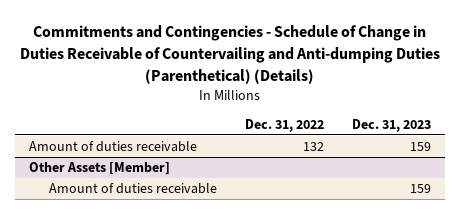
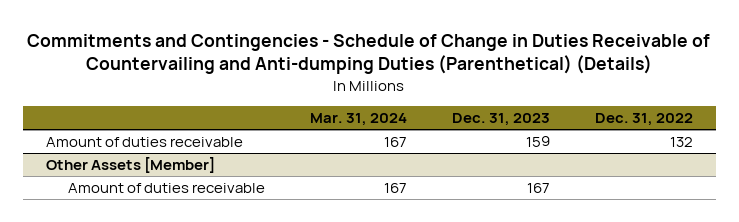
- | Dec. 31, 2022 | Dec. 31, 2023
+ | Mar. 31, 2024 | Dec. 31, 2023 | Dec. 31, 2022
@ Other Assets [Member]
- Amount of duties receivable | | 159
+ Amount of duties receivable | 167 | 167 |

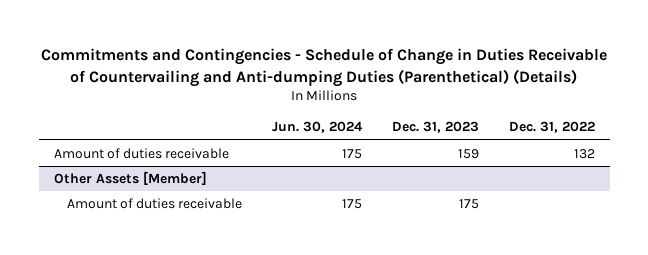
- | Mar. 31, 2024 | Dec. 31, 2023 | Dec. 31, 2022
+ | Jun. 30, 2024 | Dec. 31, 2023 | Dec. 31, 2022
@ Other Assets [Member]
- Amount of duties receivable | 167 | 167 |
+ Amount of duties receivable | 175 | 175 |

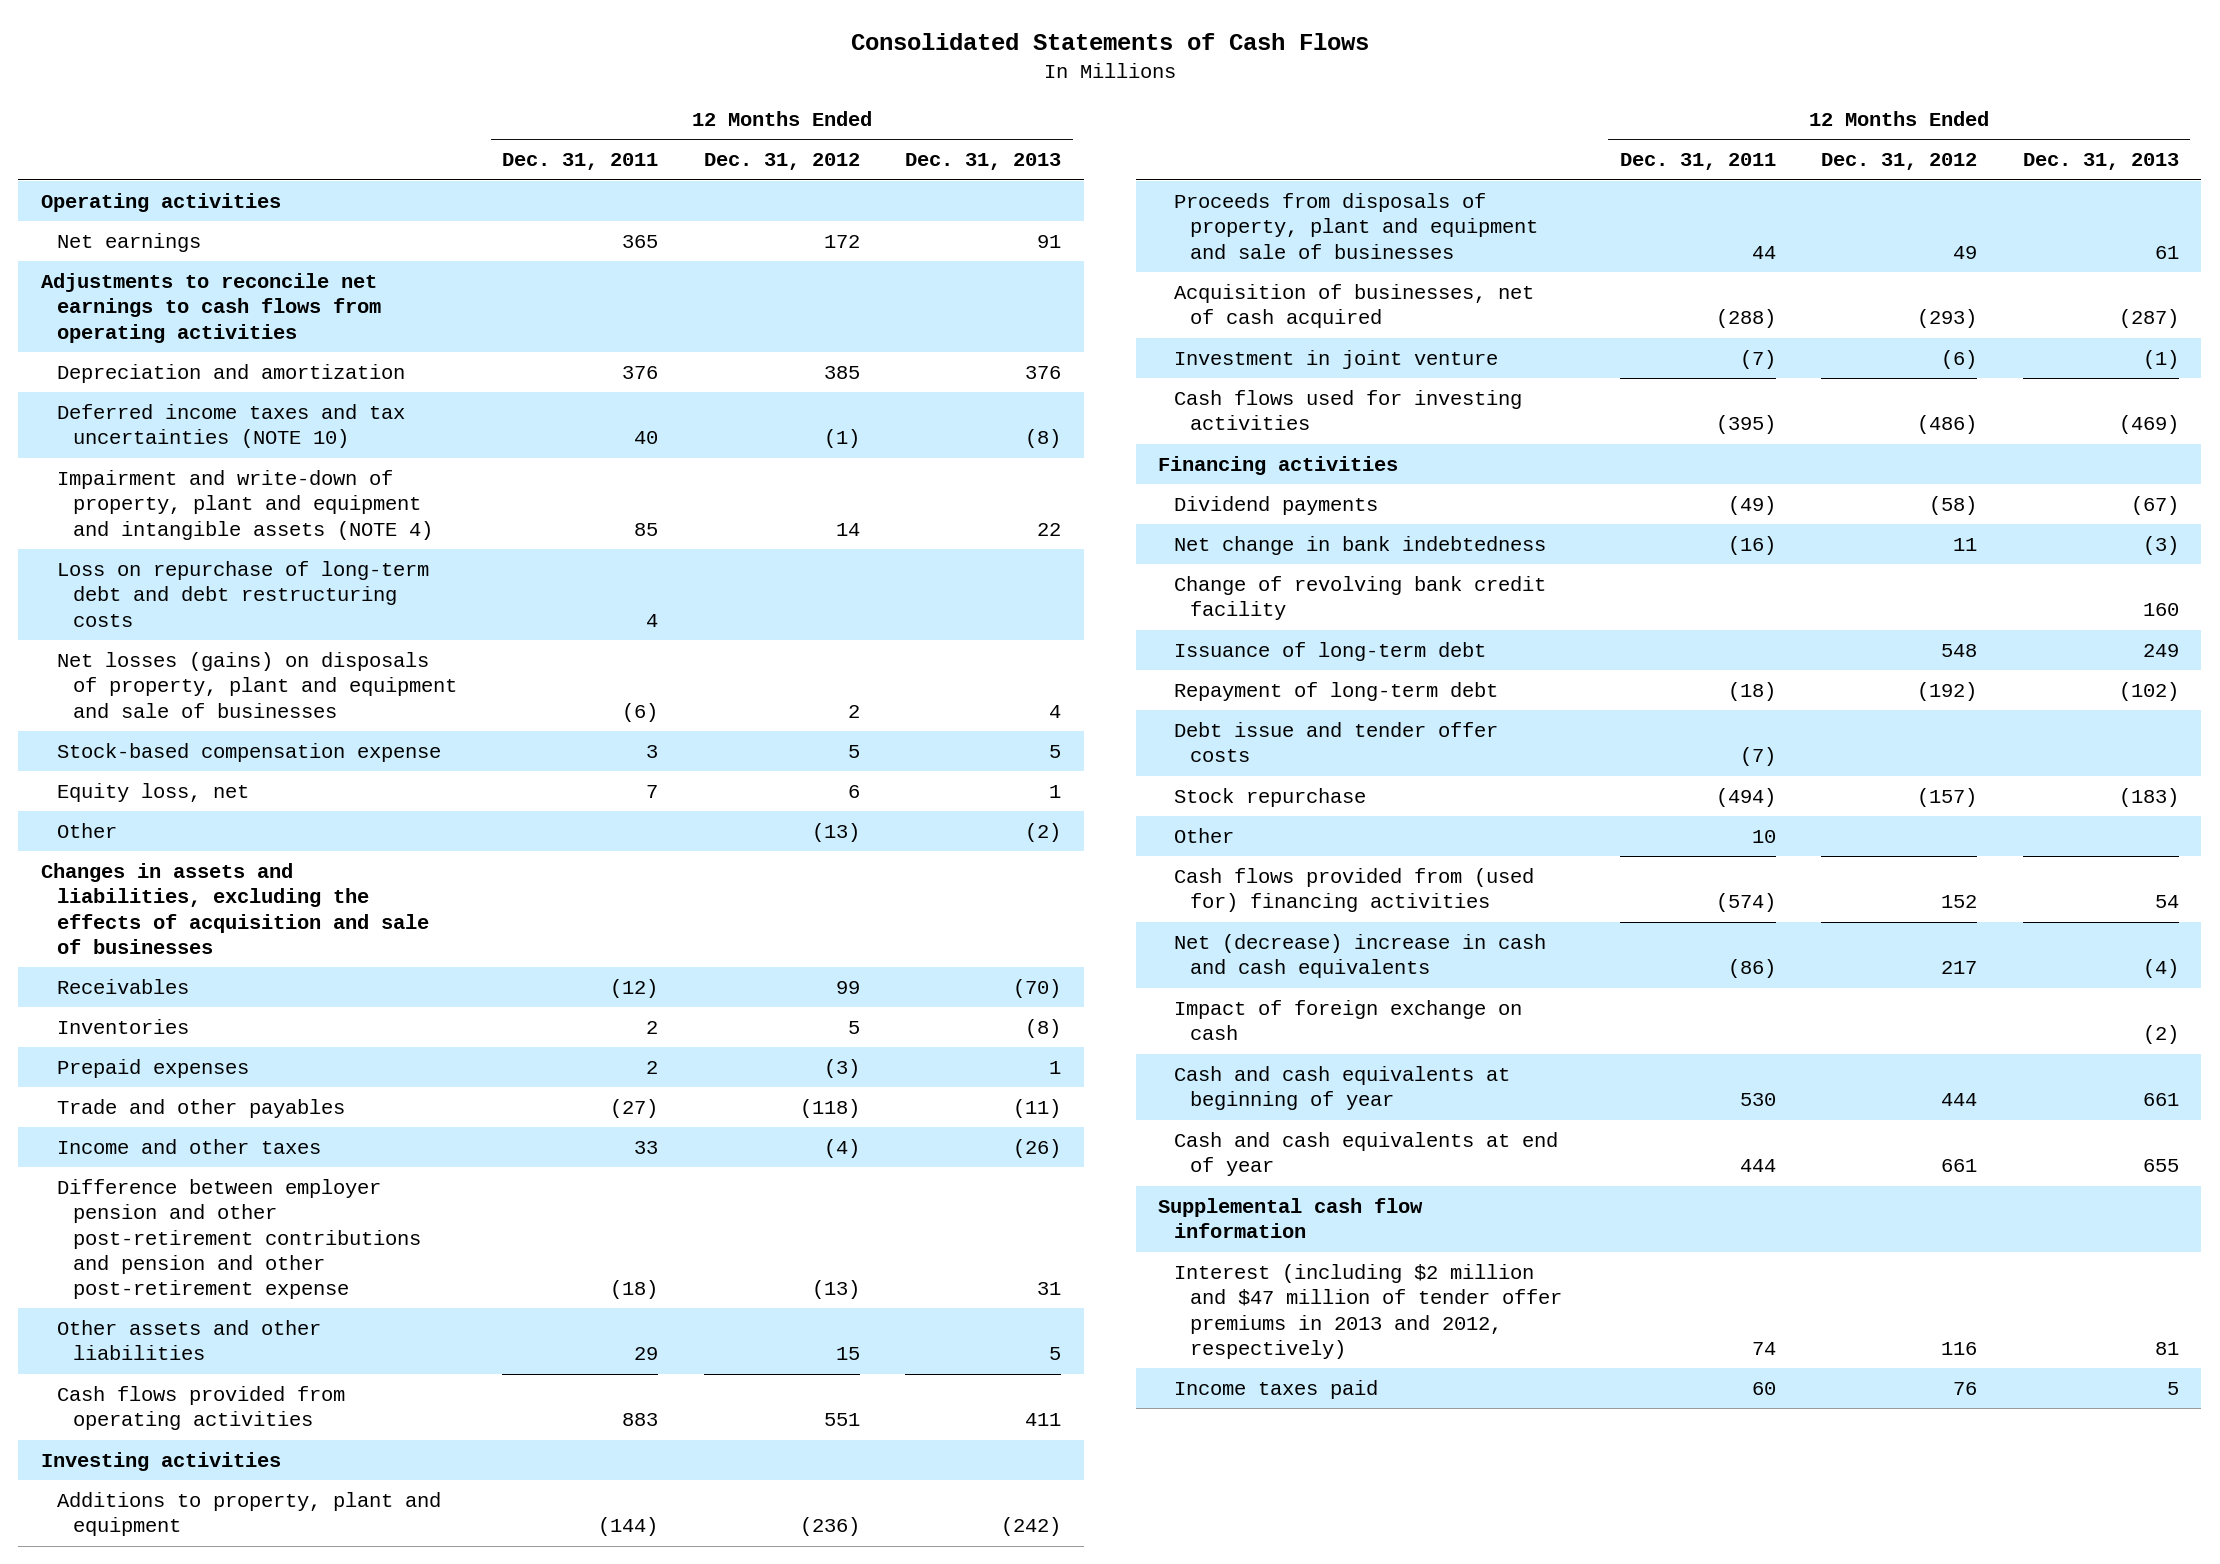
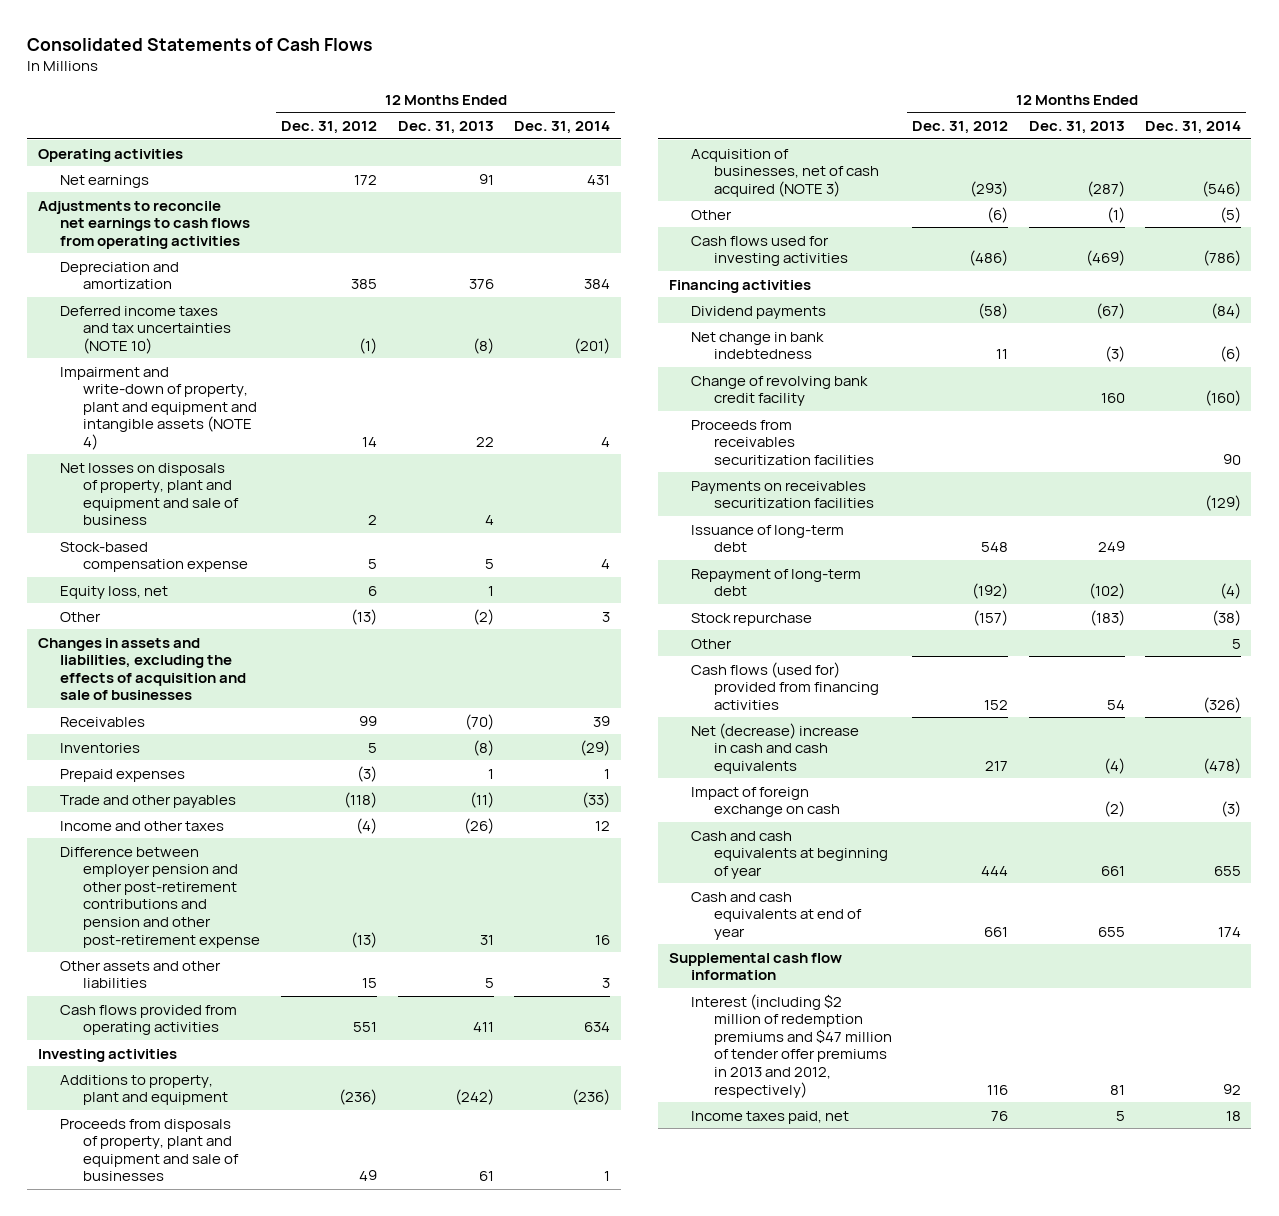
- | 12 Months Ended Dec. 31, 2011 | 12 Months Ended Dec. 31, 2012 | 12 Months Ended Dec. 31, 2013
+ | 12 Months Ended Dec. 31, 2012 | 12 Months Ended Dec. 31, 2013 | 12 Months Ended Dec. 31, 2014
- Loss on repurchase of long-term debt and debt restructuring costs | 4 | |
- Net losses (gains) on disposals of property, plant and equipment and sale of businesses | (6) | 2 | 4
+ Net losses on disposals of property, plant and equipment and sale of business | 2 | 4 |
- Acquisition of businesses, net of cash acquired | (288) | (293) | (287)
- Investment in joint venture | (7) | (6) | (1)
+ Acquisition of businesses, net of cash acquired (NOTE 3) | (293) | (287) | (546)
+ Other | (6) | (1) | (5)
+ Proceeds from receivables securitization facilities | | | 90
+ Payments on receivables securitization facilities | | | (129)
- Debt issue and tender offer costs | (7) | |
- Cash flows provided from (used for) financing activities | (574) | 152 | 54
+ Cash flows (used for) provided from financing activities | 152 | 54 | (326)
- Interest (including $2 million and $47 million of tender offer premiums in 2013 and 2012, respectively) | 74 | 116 | 81
- Income taxes paid | 60 | 76 | 5
+ Interest (including $2 million of redemption premiums and $47 million of tender offer premiums in 2013 and 2012, respectively) | 116 | 81 | 92
+ Income taxes paid, net | 76 | 5 | 18

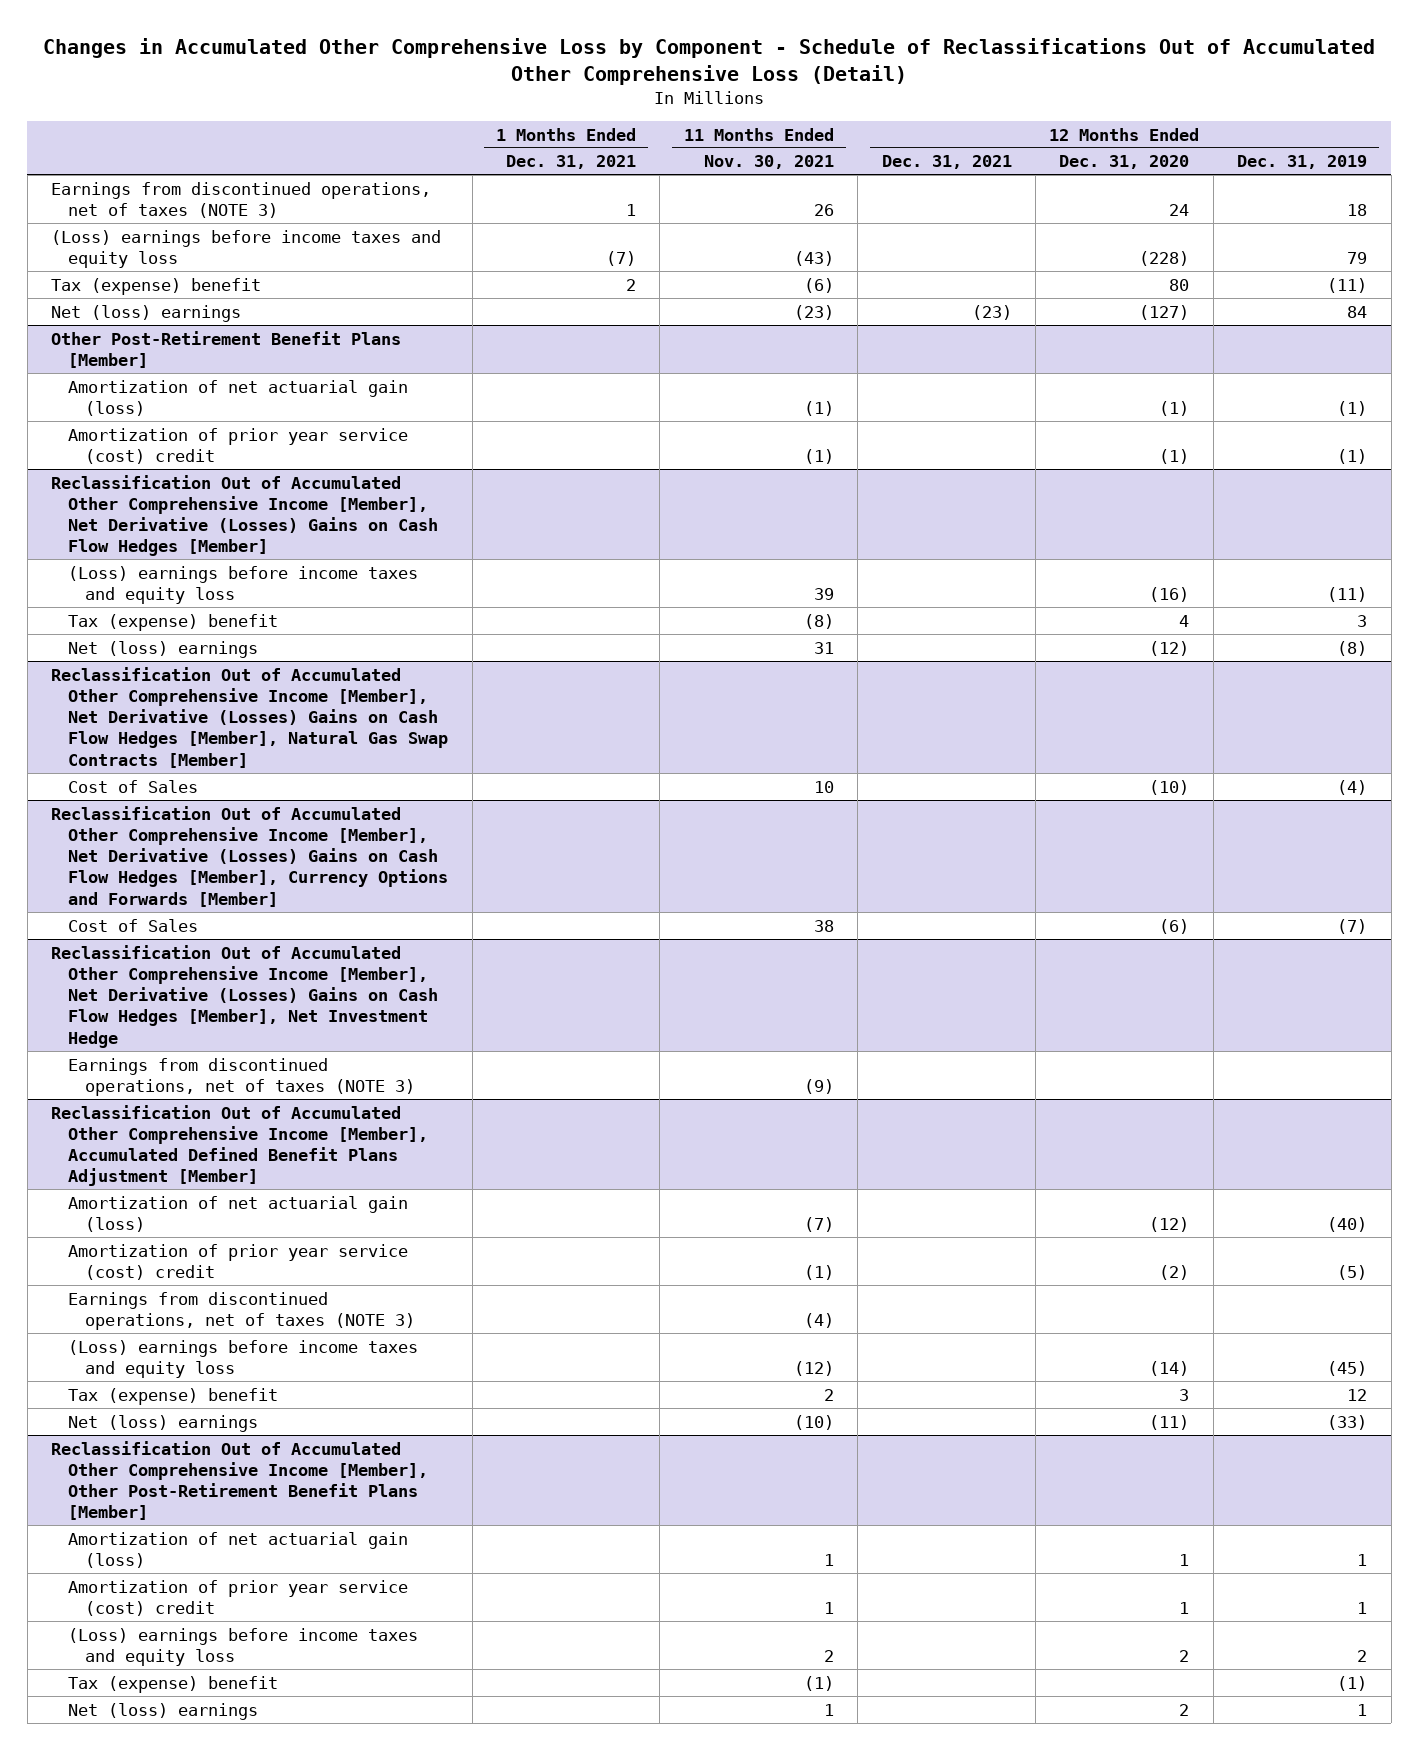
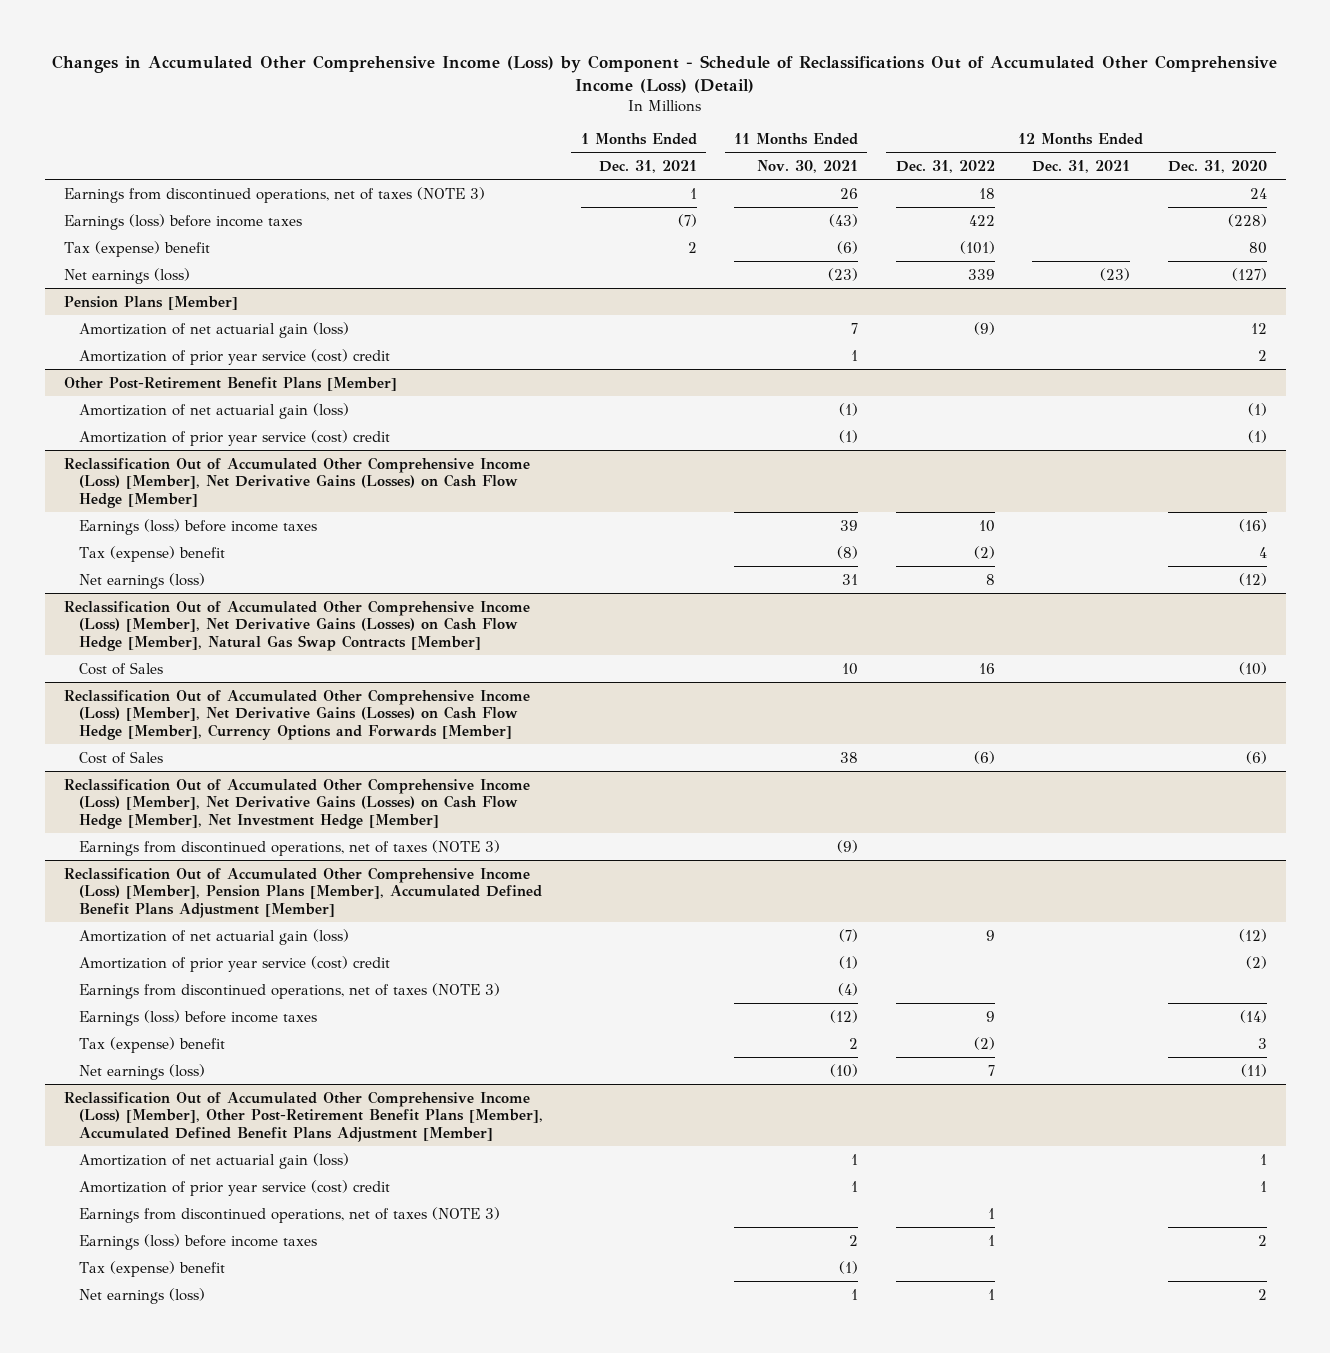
- Changes in Accumulated Other Comprehensive Loss by Component - Schedule of Reclassifications Out of Accumulated Other Comprehensive Loss (Detail)
+ Changes in Accumulated Other Comprehensive Income (Loss) by Component - Schedule of Reclassifications Out of Accumulated Other Comprehensive Income (Loss) (Detail)
- | 1 Months Ended Dec. 31, 2021 | 11 Months Ended Nov. 30, 2021 | 12 Months Ended Dec. 31, 2021 | 12 Months Ended Dec. 31, 2020 | 12 Months Ended Dec. 31, 2019
+ | 1 Months Ended Dec. 31, 2021 | 11 Months Ended Nov. 30, 2021 | 12 Months Ended Dec. 31, 2022 | 12 Months Ended Dec. 31, 2021 | 12 Months Ended Dec. 31, 2020
- (Loss) earnings before income taxes and equity loss | (7) | (43) | | (228) | 79
+ Earnings (loss) before income taxes | (7) | (43) | 422 | | (228)
- Net (loss) earnings | | (23) | (23) | (127) | 84
+ Net earnings (loss) | | (23) | 339 | (23) | (127)
+ Pension Plans [Member]
+ Amortization of net actuarial gain (loss) | | 7 | (9) | | 12
+ Amortization of prior year service (cost) credit | | 1 | | | 2
- Reclassification Out of Accumulated Other Comprehensive Income [Member], Net Derivative (Losses) Gains on Cash Flow Hedges [Member]
- (Loss) earnings before income taxes and equity loss | | 39 | | (16) | (11)
+ Reclassification Out of Accumulated Other Comprehensive Income (Loss) [Member], Net Derivative Gains (Losses) on Cash Flow Hedge [Member]
+ Earnings (loss) before income taxes | | 39 | 10 | | (16)
- Net (loss) earnings | | 31 | | (12) | (8)
- Reclassification Out of Accumulated Other Comprehensive Income [Member], Net Derivative (Losses) Gains on Cash Flow Hedges [Member], Natural Gas Swap Contracts [Member]
+ Net earnings (loss) | | 31 | 8 | | (12)
+ Reclassification Out of Accumulated Other Comprehensive Income (Loss) [Member], Net Derivative Gains (Losses) on Cash Flow Hedge [Member], Natural Gas Swap Contracts [Member]
- Reclassification Out of Accumulated Other Comprehensive Income [Member], Net Derivative (Losses) Gains on Cash Flow Hedges [Member], Currency Options and Forwards [Member]
+ Reclassification Out of Accumulated Other Comprehensive Income (Loss) [Member], Net Derivative Gains (Losses) on Cash Flow Hedge [Member], Currency Options and Forwards [Member]
- Reclassification Out of Accumulated Other Comprehensive Income [Member], Net Derivative (Losses) Gains on Cash Flow Hedges [Member], Net Investment Hedge
+ Reclassification Out of Accumulated Other Comprehensive Income (Loss) [Member], Net Derivative Gains (Losses) on Cash Flow Hedge [Member], Net Investment Hedge [Member]
- Reclassification Out of Accumulated Other Comprehensive Income [Member], Accumulated Defined Benefit Plans Adjustment [Member]
+ Reclassification Out of Accumulated Other Comprehensive Income (Loss) [Member], Pension Plans [Member], Accumulated Defined Benefit Plans Adjustment [Member]
- (Loss) earnings before income taxes and equity loss | | (12) | | (14) | (45)
+ Earnings (loss) before income taxes | | (12) | 9 | | (14)
- Net (loss) earnings | | (10) | | (11) | (33)
- Reclassification Out of Accumulated Other Comprehensive Income [Member], Other Post-Retirement Benefit Plans [Member]
+ Net earnings (loss) | | (10) | 7 | | (11)
+ Reclassification Out of Accumulated Other Comprehensive Income (Loss) [Member], Other Post-Retirement Benefit Plans [Member], Accumulated Defined Benefit Plans Adjustment [Member]
- (Loss) earnings before income taxes and equity loss | | 2 | | 2 | 2
+ Earnings from discontinued operations, net of taxes (NOTE 3) | | | 1 | |
+ Earnings (loss) before income taxes | | 2 | 1 | | 2
- Net (loss) earnings | | 1 | | 2 | 1
+ Net earnings (loss) | | 1 | 1 | | 2

